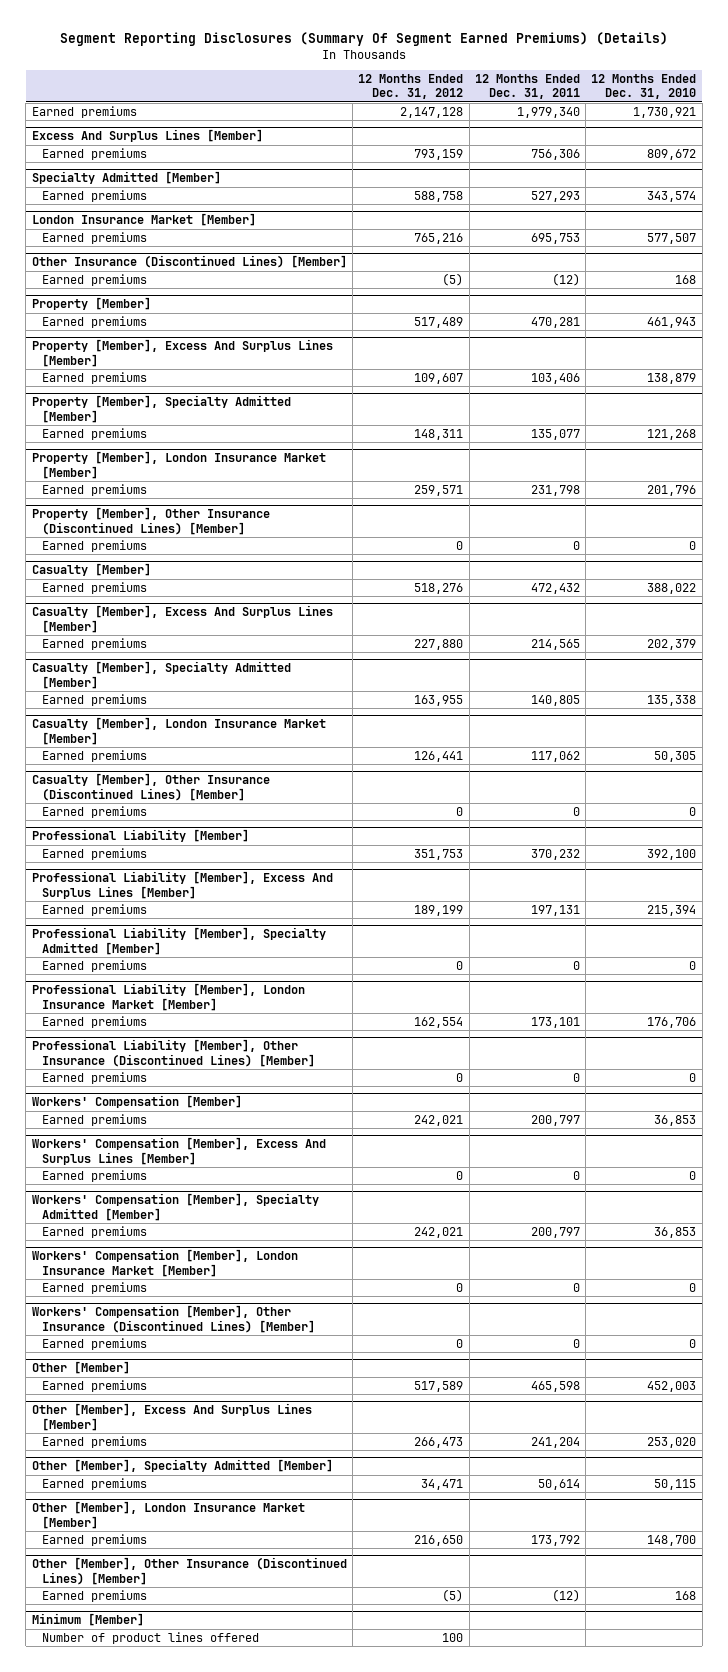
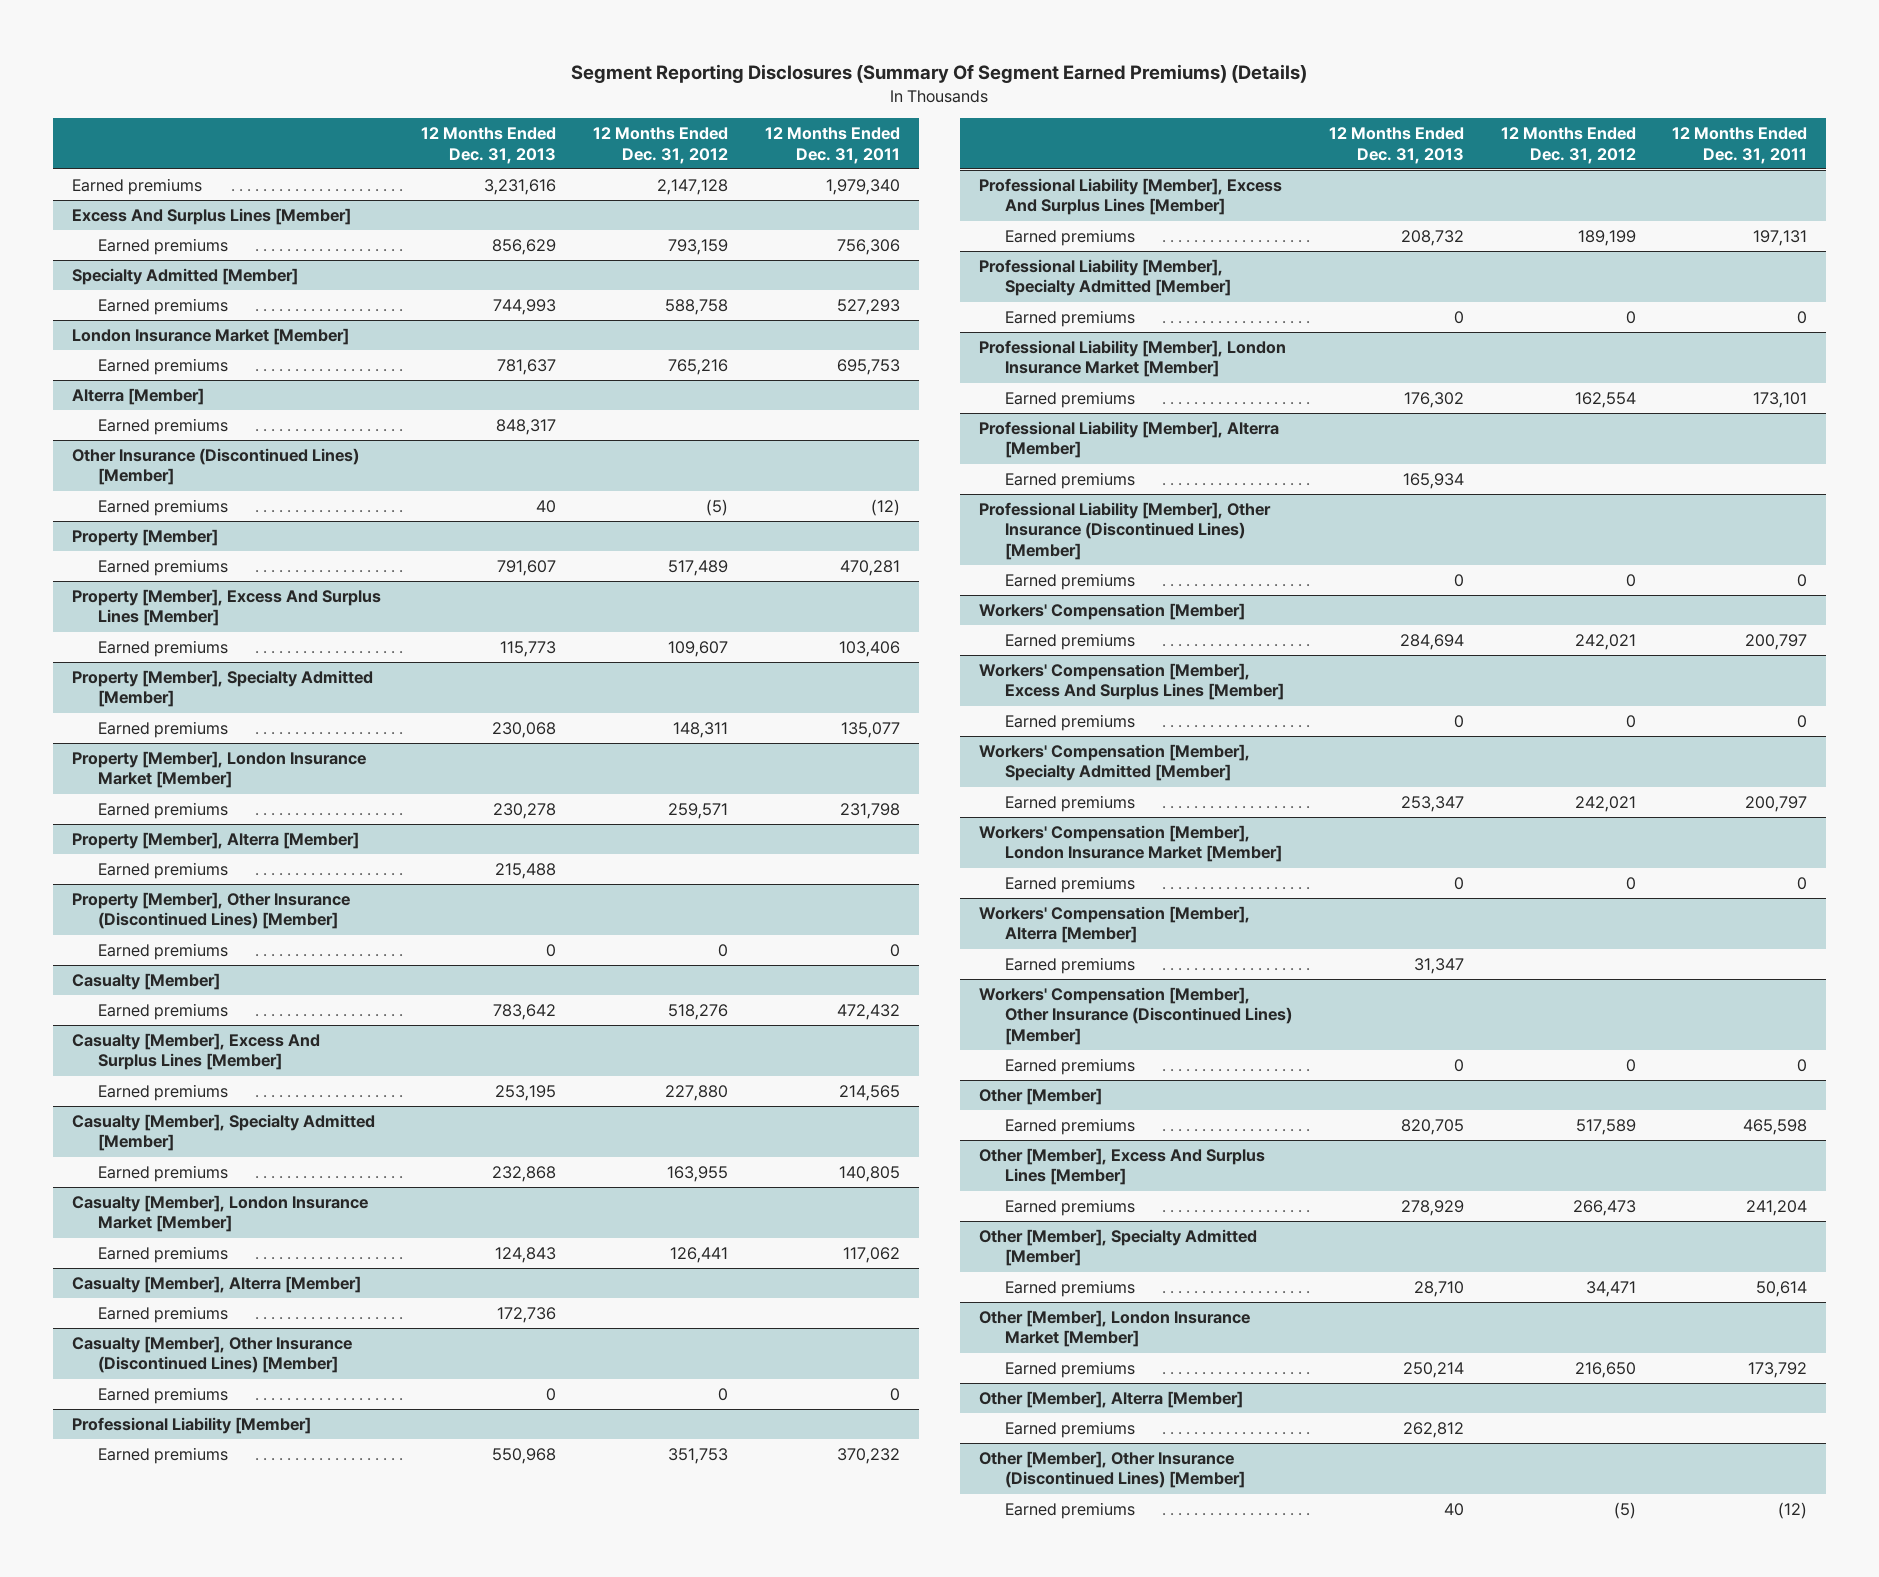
- | 12 Months Ended Dec. 31, 2012 | 12 Months Ended Dec. 31, 2011 | 12 Months Ended Dec. 31, 2010
+ | 12 Months Ended Dec. 31, 2013 | 12 Months Ended Dec. 31, 2012 | 12 Months Ended Dec. 31, 2011
+ Alterra [Member]
+ Earned premiums | 848,317 | |
+ Property [Member], Alterra [Member]
+ Earned premiums | 215,488 | |
+ Casualty [Member], Alterra [Member]
+ Earned premiums | 172,736 | |
+ Professional Liability [Member], Alterra [Member]
+ Earned premiums | 165,934 | |
+ Workers' Compensation [Member], Alterra [Member]
+ Earned premiums | 31,347 | |
+ Other [Member], Alterra [Member]
+ Earned premiums | 262,812 | |
- Minimum [Member]
- Number of product lines offered | 100 | |

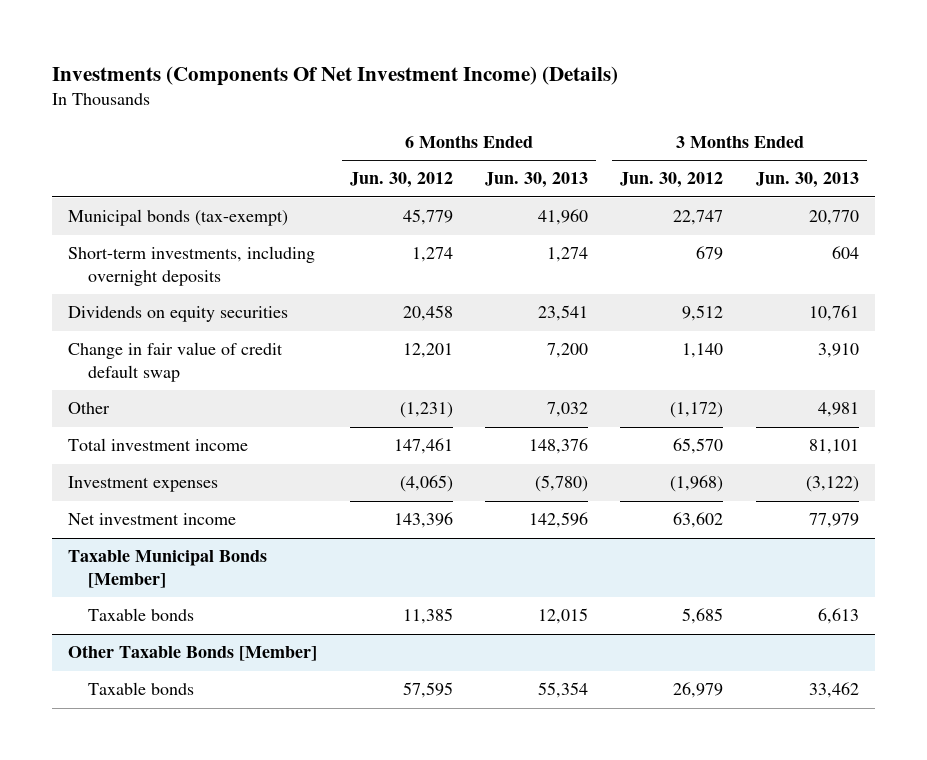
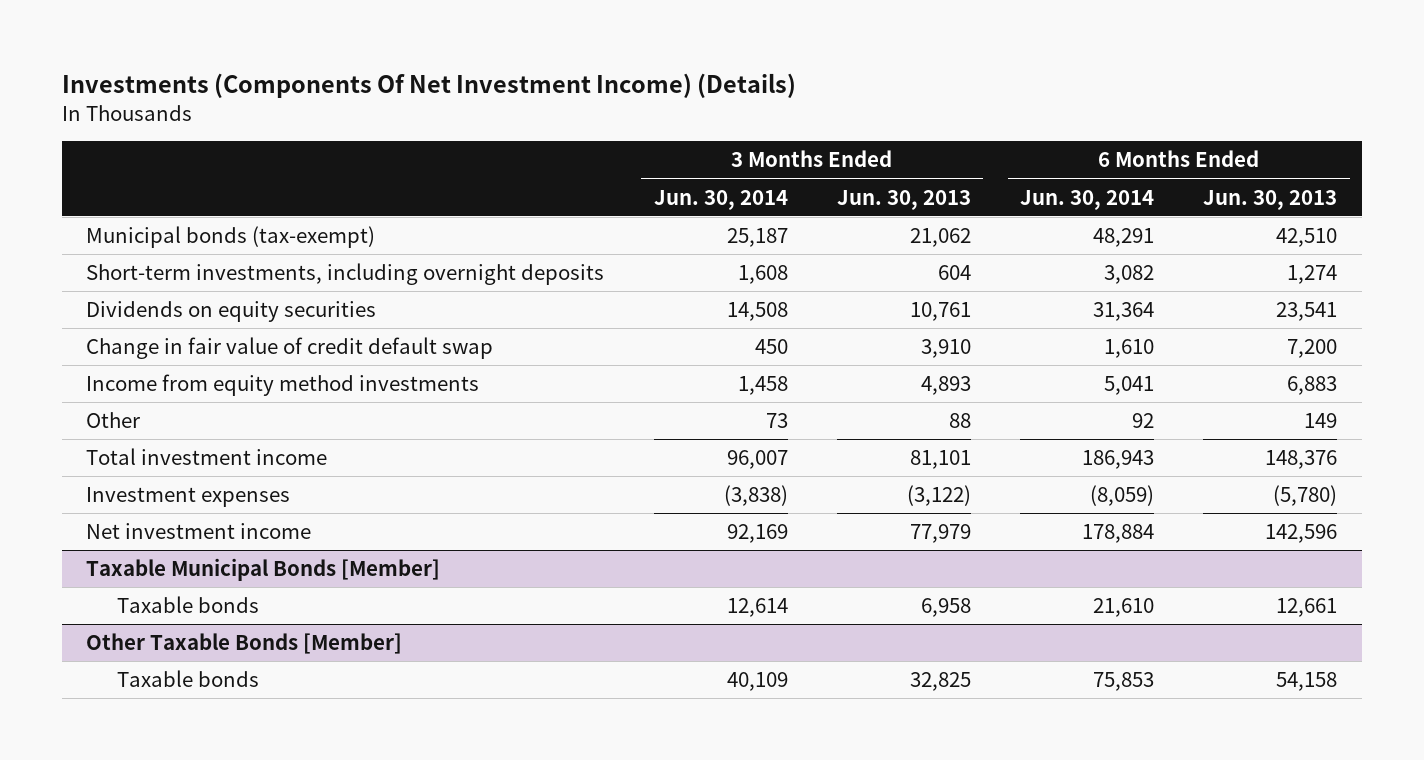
- | 6 Months Ended Jun. 30, 2012 | 6 Months Ended Jun. 30, 2013 | 3 Months Ended Jun. 30, 2012 | 3 Months Ended Jun. 30, 2013
+ | 3 Months Ended Jun. 30, 2014 | 3 Months Ended Jun. 30, 2013 | 6 Months Ended Jun. 30, 2014 | 6 Months Ended Jun. 30, 2013
- Municipal bonds (tax-exempt) | 45,779 | 41,960 | 22,747 | 20,770
+ Municipal bonds (tax-exempt) | 25,187 | 21,062 | 48,291 | 42,510
- Other | (1,231) | 7,032 | (1,172) | 4,981
+ Income from equity method investments | 1,458 | 4,893 | 5,041 | 6,883
+ Other | 73 | 88 | 92 | 149
@ Taxable Municipal Bonds [Member]
- Taxable bonds | 11,385 | 12,015 | 5,685 | 6,613
+ Taxable bonds | 12,614 | 6,958 | 21,610 | 12,661
@ Other Taxable Bonds [Member]
- Taxable bonds | 57,595 | 55,354 | 26,979 | 33,462
+ Taxable bonds | 40,109 | 32,825 | 75,853 | 54,158

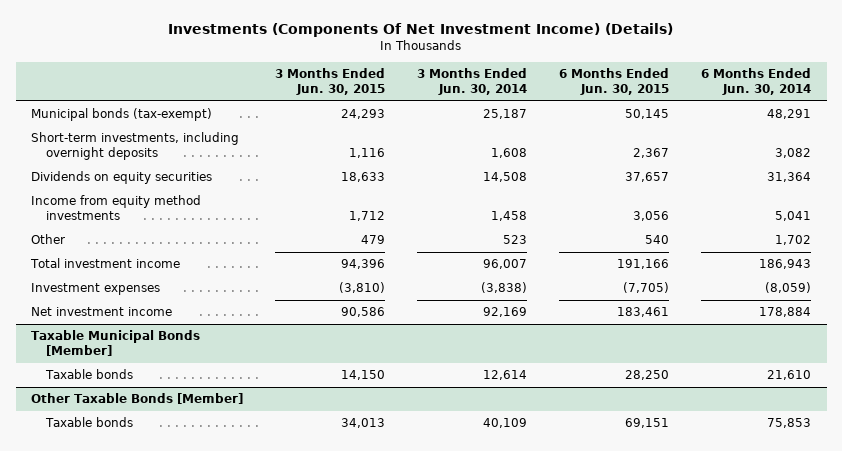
- | 3 Months Ended Jun. 30, 2014 | 3 Months Ended Jun. 30, 2013 | 6 Months Ended Jun. 30, 2014 | 6 Months Ended Jun. 30, 2013
+ | 3 Months Ended Jun. 30, 2015 | 3 Months Ended Jun. 30, 2014 | 6 Months Ended Jun. 30, 2015 | 6 Months Ended Jun. 30, 2014
- Change in fair value of credit default swap | 450 | 3,910 | 1,610 | 7,200
- Other | 73 | 88 | 92 | 149
+ Other | 479 | 523 | 540 | 1,702

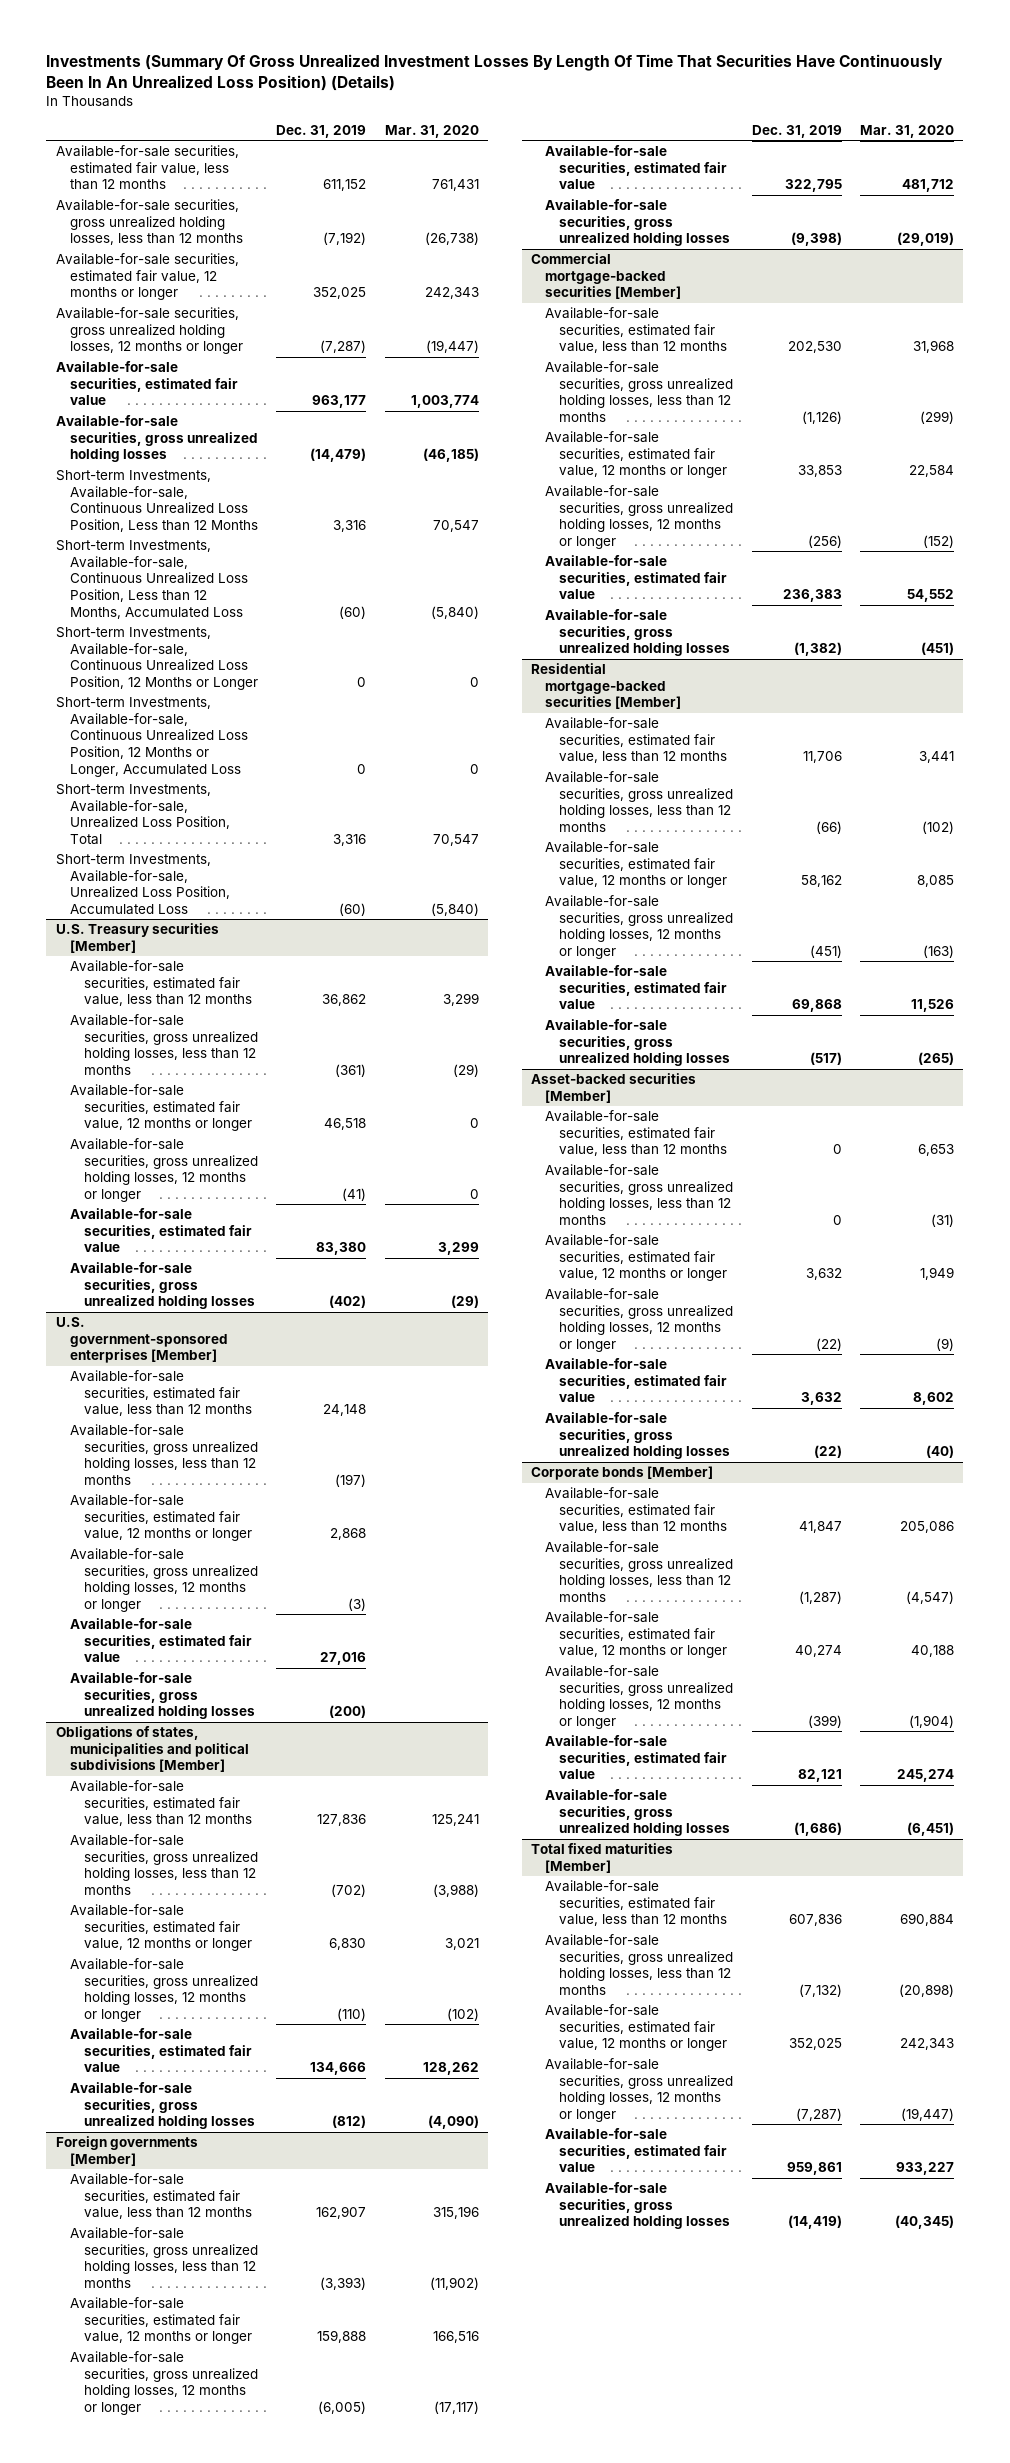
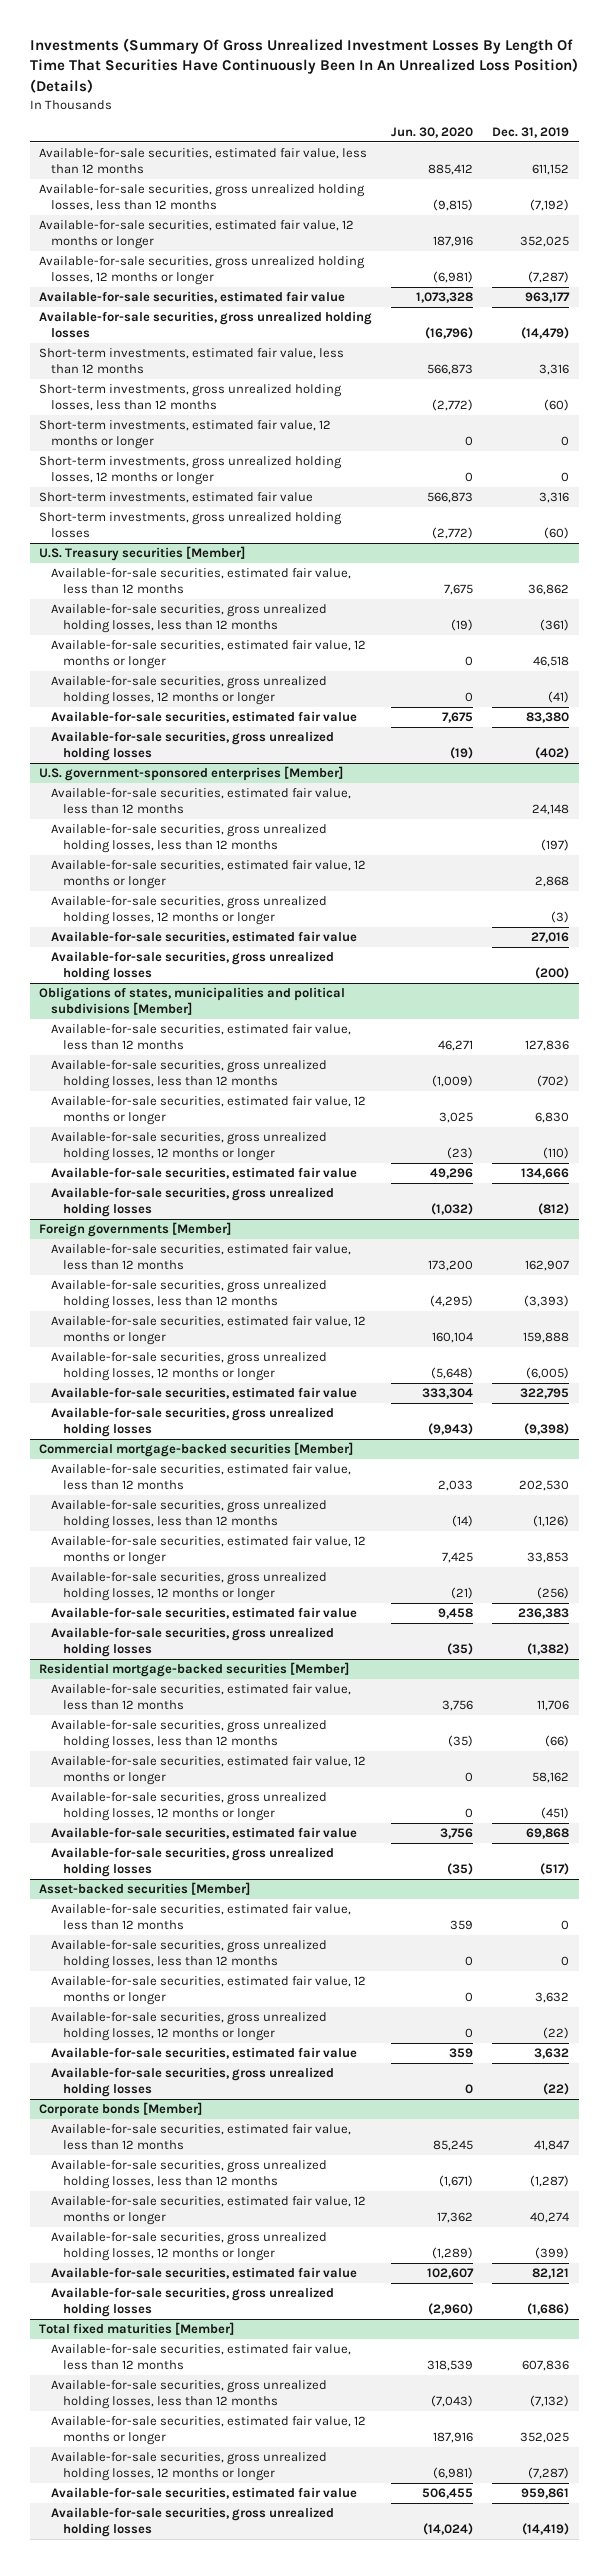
- | Dec. 31, 2019 | Mar. 31, 2020
+ | Jun. 30, 2020 | Dec. 31, 2019
- Short-term Investments, Available-for-sale, Continuous Unrealized Loss Position, Less than 12 Months | 3,316 | 70,547
- Short-term Investments, Available-for-sale, Continuous Unrealized Loss Position, Less than 12 Months, Accumulated Loss | (60) | (5,840)
- Short-term Investments, Available-for-sale, Continuous Unrealized Loss Position, 12 Months or Longer | 0 | 0
- Short-term Investments, Available-for-sale, Continuous Unrealized Loss Position, 12 Months or Longer, Accumulated Loss | 0 | 0
- Short-term Investments, Available-for-sale, Unrealized Loss Position, Total | 3,316 | 70,547
- Short-term Investments, Available-for-sale, Unrealized Loss Position, Accumulated Loss | (60) | (5,840)
+ Short-term investments, estimated fair value, less than 12 months | 566,873 | 3,316
+ Short-term investments, gross unrealized holding losses, less than 12 months | (2,772) | (60)
+ Short-term investments, estimated fair value, 12 months or longer | 0 | 0
+ Short-term investments, gross unrealized holding losses, 12 months or longer | 0 | 0
+ Short-term investments, estimated fair value | 566,873 | 3,316
+ Short-term investments, gross unrealized holding losses | (2,772) | (60)

